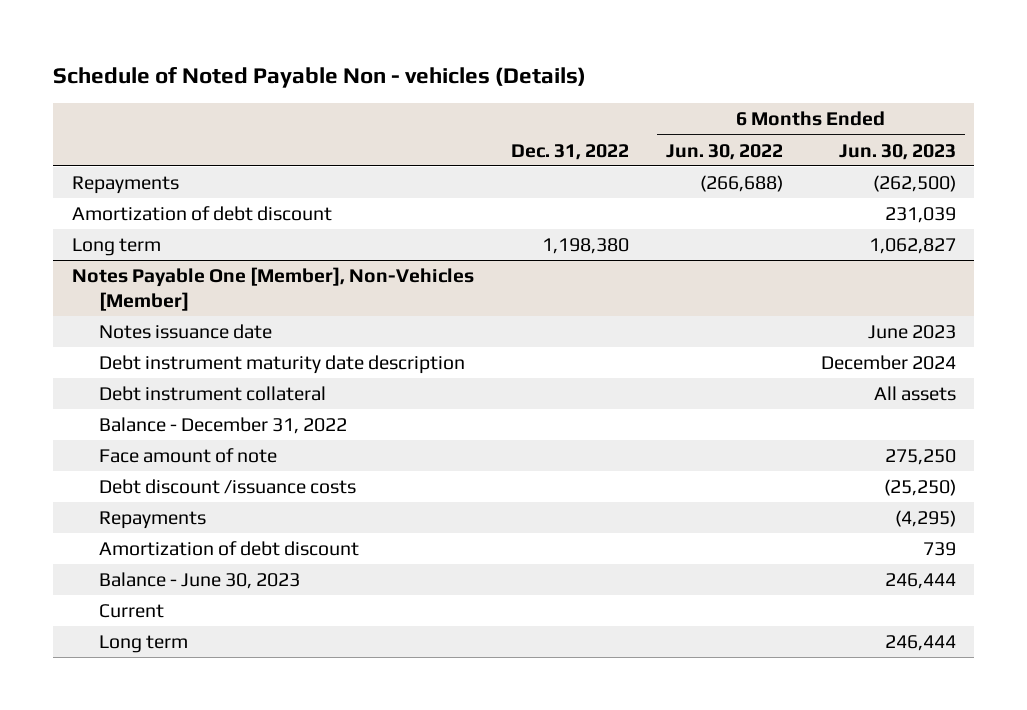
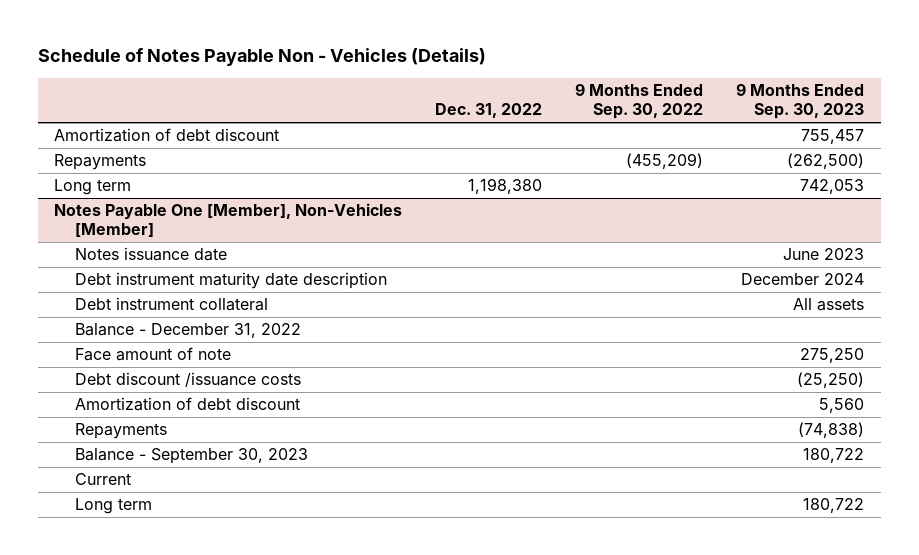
- Schedule of Noted Payable Non - vehicles (Details)
+ Schedule of Notes Payable Non - Vehicles (Details)
- | Dec. 31, 2022 | 6 Months Ended Jun. 30, 2022 | 6 Months Ended Jun. 30, 2023
+ | Dec. 31, 2022 | 9 Months Ended Sep. 30, 2022 | 9 Months Ended Sep. 30, 2023
moved down: Repayments | | (455,209) | (262,500)
@ Notes Payable One [Member], Non-Vehicles [Member]
- Balance - June 30, 2023 | | | 246,444
moved down: Repayments | | | (74,838)
+ Balance - September 30, 2023 | | | 180,722

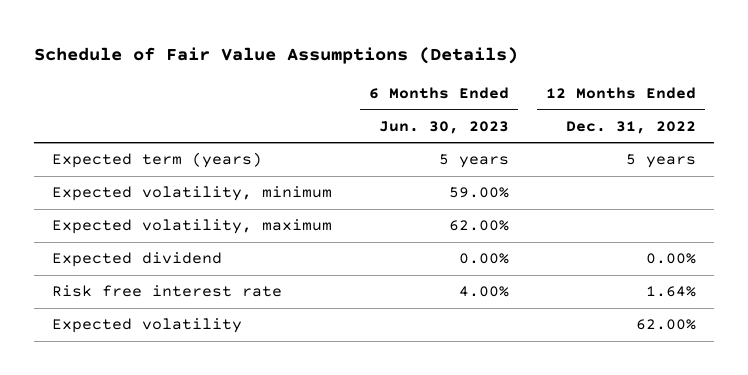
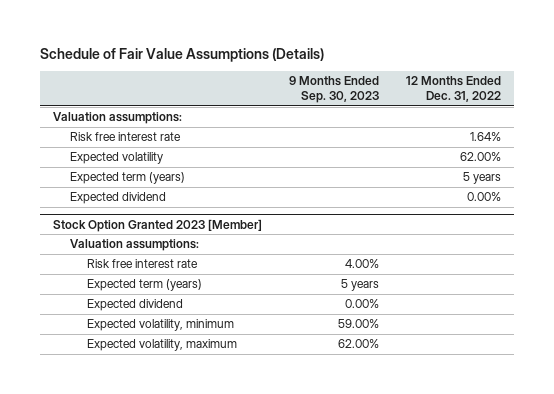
- | 6 Months Ended Jun. 30, 2023 | 12 Months Ended Dec. 31, 2022
+ | 9 Months Ended Sep. 30, 2023 | 12 Months Ended Dec. 31, 2022
- Expected volatility, minimum | 59.00% |
- Expected volatility, maximum | 62.00% |
+ Valuation assumptions:
moved down: Expected term (years) | | 5 years
moved down: Expected dividend | | 0.00%
+ Stock Option Granted 2023 [Member]
+ Valuation assumptions:
+ Risk free interest rate | 4.00% |
+ Expected term (years) | 5 years |
+ Expected dividend | 0.00% |
+ Expected volatility, minimum | 59.00% |
+ Expected volatility, maximum | 62.00% |

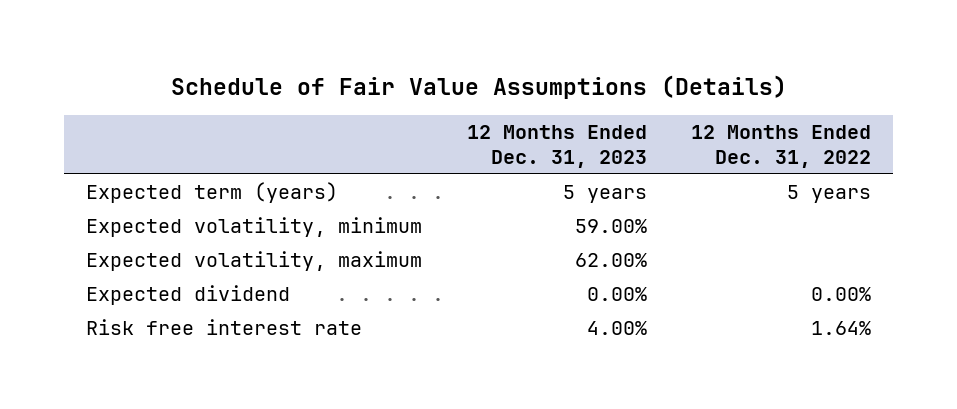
- | 9 Months Ended Sep. 30, 2023 | 12 Months Ended Dec. 31, 2022
+ | 12 Months Ended Dec. 31, 2023 | 12 Months Ended Dec. 31, 2022
- Valuation assumptions:
- Expected volatility | | 62.00%
+ Expected volatility, minimum | 59.00% |
+ Expected volatility, maximum | 62.00% |
- Stock Option Granted 2023 [Member]
- Valuation assumptions:
- Risk free interest rate | 4.00% |
- Expected term (years) | 5 years |
- Expected dividend | 0.00% |
- Expected volatility, minimum | 59.00% |
- Expected volatility, maximum | 62.00% |
moved down: Risk free interest rate | 4.00% | 1.64%

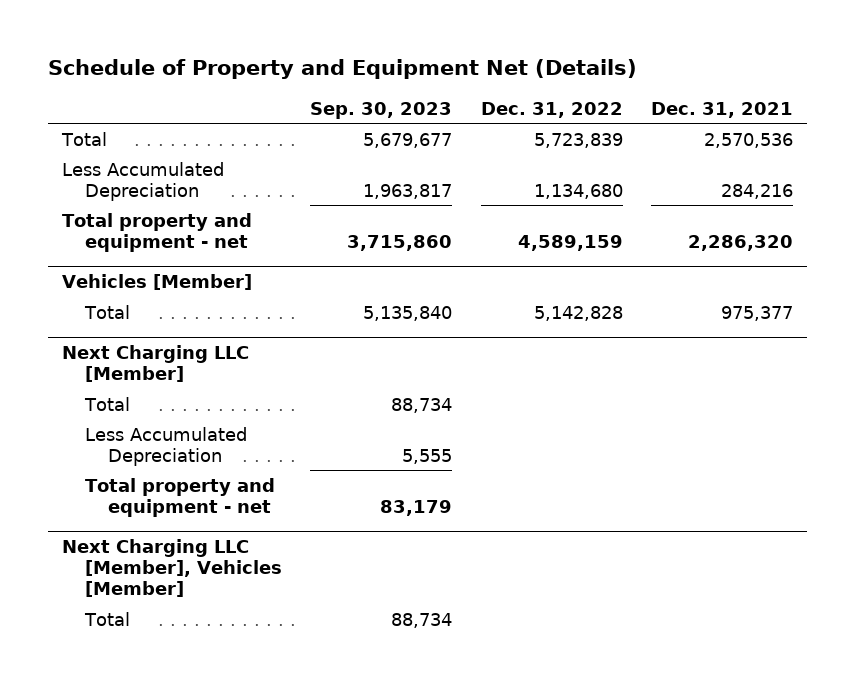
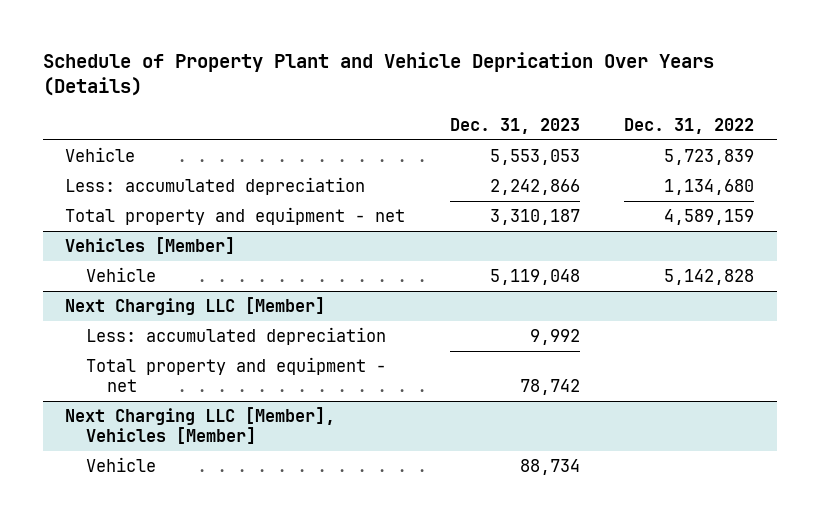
- Schedule of Property and Equipment Net (Details)
+ Schedule of Property Plant and Vehicle Deprication Over Years (Details)
- | Sep. 30, 2023 | Dec. 31, 2022 | Dec. 31, 2021
+ | Dec. 31, 2023 | Dec. 31, 2022
- Total | 5,679,677 | 5,723,839 | 2,570,536
- Less Accumulated Depreciation | 1,963,817 | 1,134,680 | 284,216
+ Vehicle | 5,553,053 | 5,723,839
+ Less: accumulated depreciation | 2,242,866 | 1,134,680
@ Vehicles [Member]
- Total | 5,135,840 | 5,142,828 | 975,377
+ Vehicle | 5,119,048 | 5,142,828
@ Next Charging LLC [Member]
- Total | 88,734 | |
- Less Accumulated Depreciation | 5,555 | |
+ Less: accumulated depreciation | 9,992 |
@ Next Charging LLC [Member], Vehicles [Member]
- Total | 88,734 | |
+ Vehicle | 88,734 |

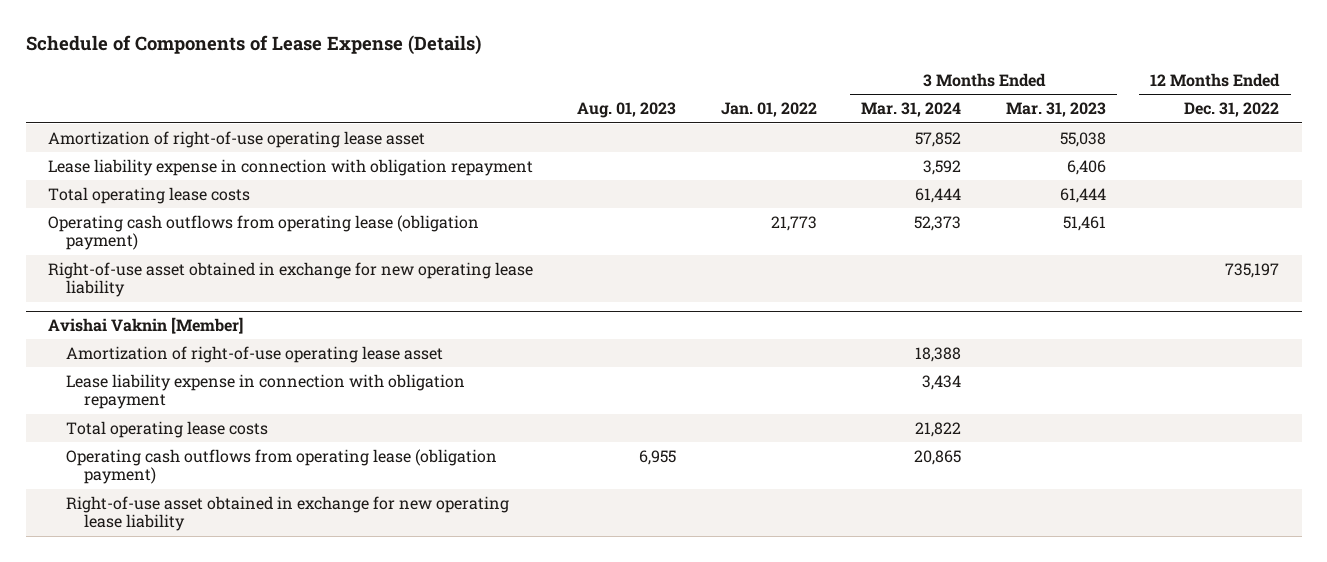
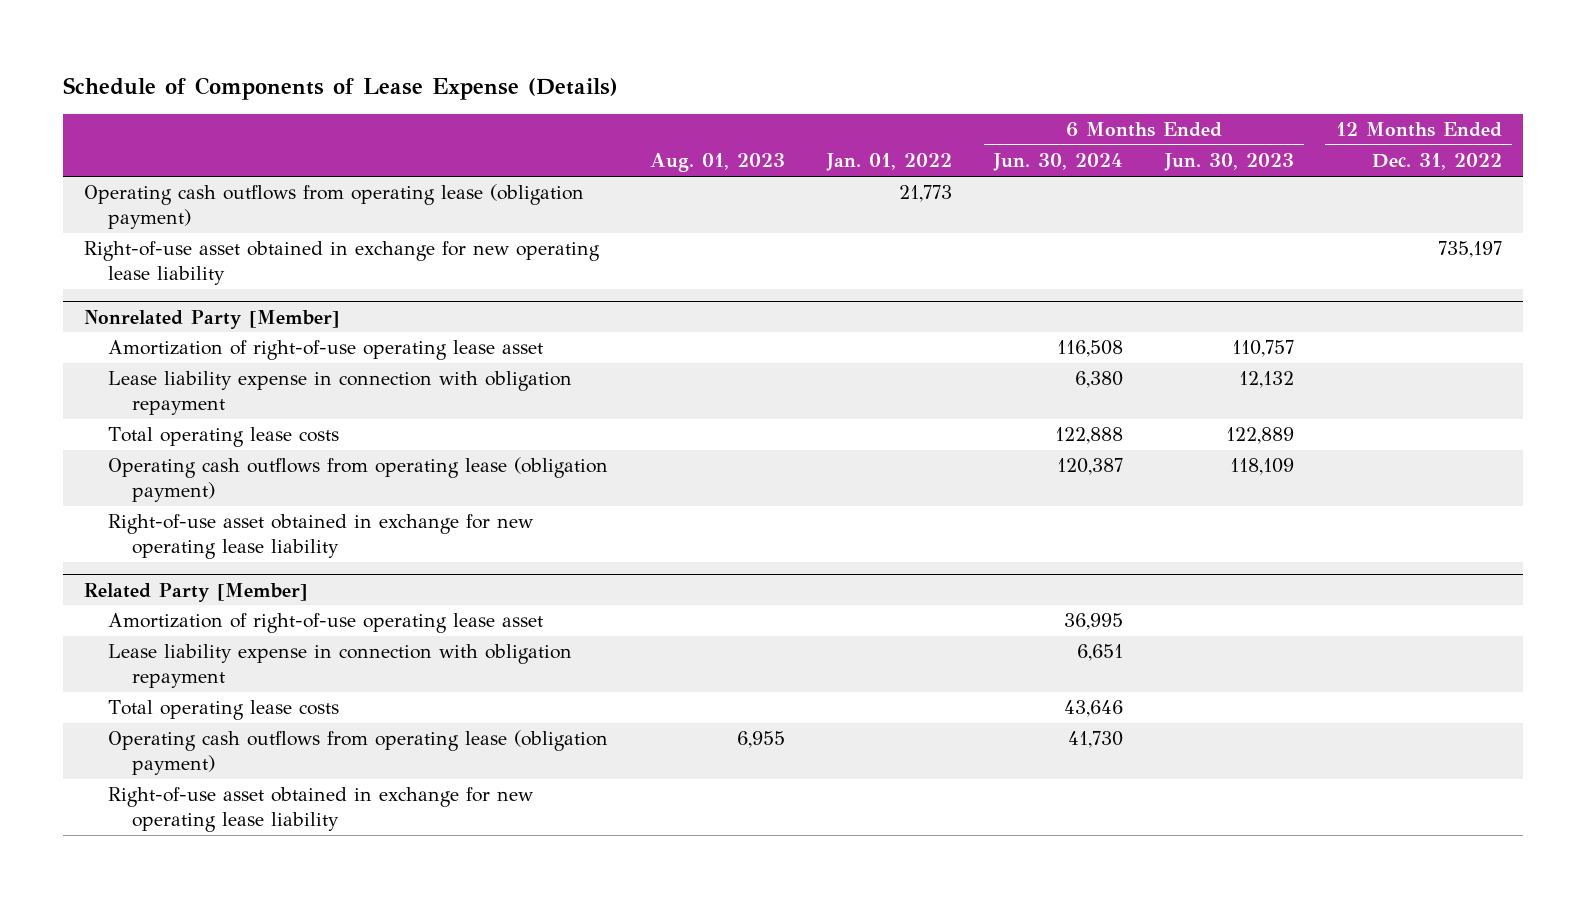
- | Aug. 01, 2023 | Jan. 01, 2022 | 3 Months Ended Mar. 31, 2024 | 3 Months Ended Mar. 31, 2023 | 12 Months Ended Dec. 31, 2022
+ | Aug. 01, 2023 | Jan. 01, 2022 | 6 Months Ended Jun. 30, 2024 | 6 Months Ended Jun. 30, 2023 | 12 Months Ended Dec. 31, 2022
- Amortization of right-of-use operating lease asset | | | 57,852 | 55,038 |
- Lease liability expense in connection with obligation repayment | | | 3,592 | 6,406 |
- Total operating lease costs | | | 61,444 | 61,444 |
- Avishai Vaknin [Member]
+ Nonrelated Party [Member]
+ Amortization of right-of-use operating lease asset | | | 116,508 | 110,757 |
+ Lease liability expense in connection with obligation repayment | | | 6,380 | 12,132 |
+ Total operating lease costs | | | 122,888 | 122,889 |
+ Operating cash outflows from operating lease (obligation payment) | | | 120,387 | 118,109 |
+ Right-of-use asset obtained in exchange for new operating lease liability
+ Related Party [Member]

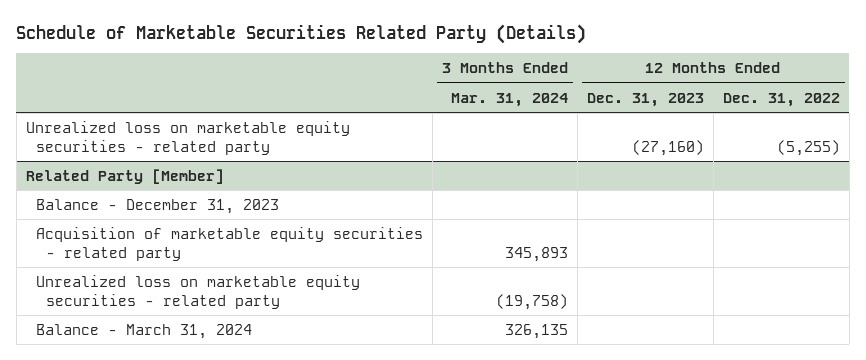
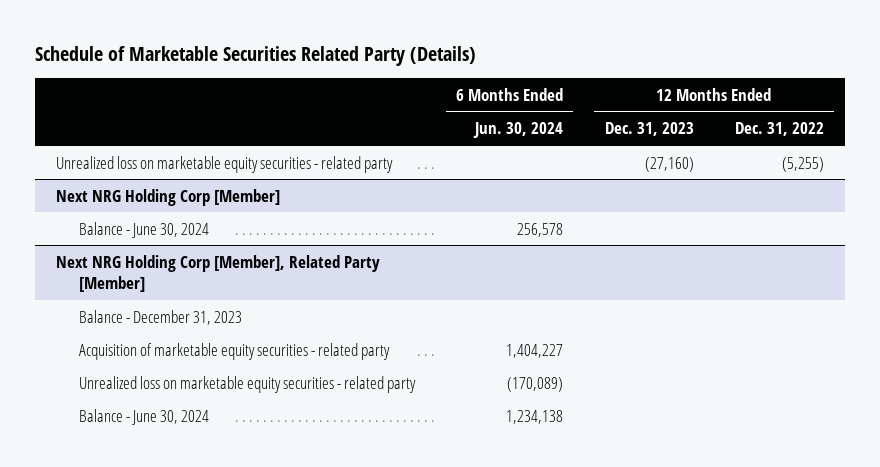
- | 3 Months Ended Mar. 31, 2024 | 12 Months Ended Dec. 31, 2023 | 12 Months Ended Dec. 31, 2022
+ | 6 Months Ended Jun. 30, 2024 | 12 Months Ended Dec. 31, 2023 | 12 Months Ended Dec. 31, 2022
- Related Party [Member]
+ Next NRG Holding Corp [Member]
+ Balance - June 30, 2024 | 256,578 | |
+ Next NRG Holding Corp [Member], Related Party [Member]
- Balance - March 31, 2024 | 326,135 | |
+ Balance - June 30, 2024 | 1,234,138 | |

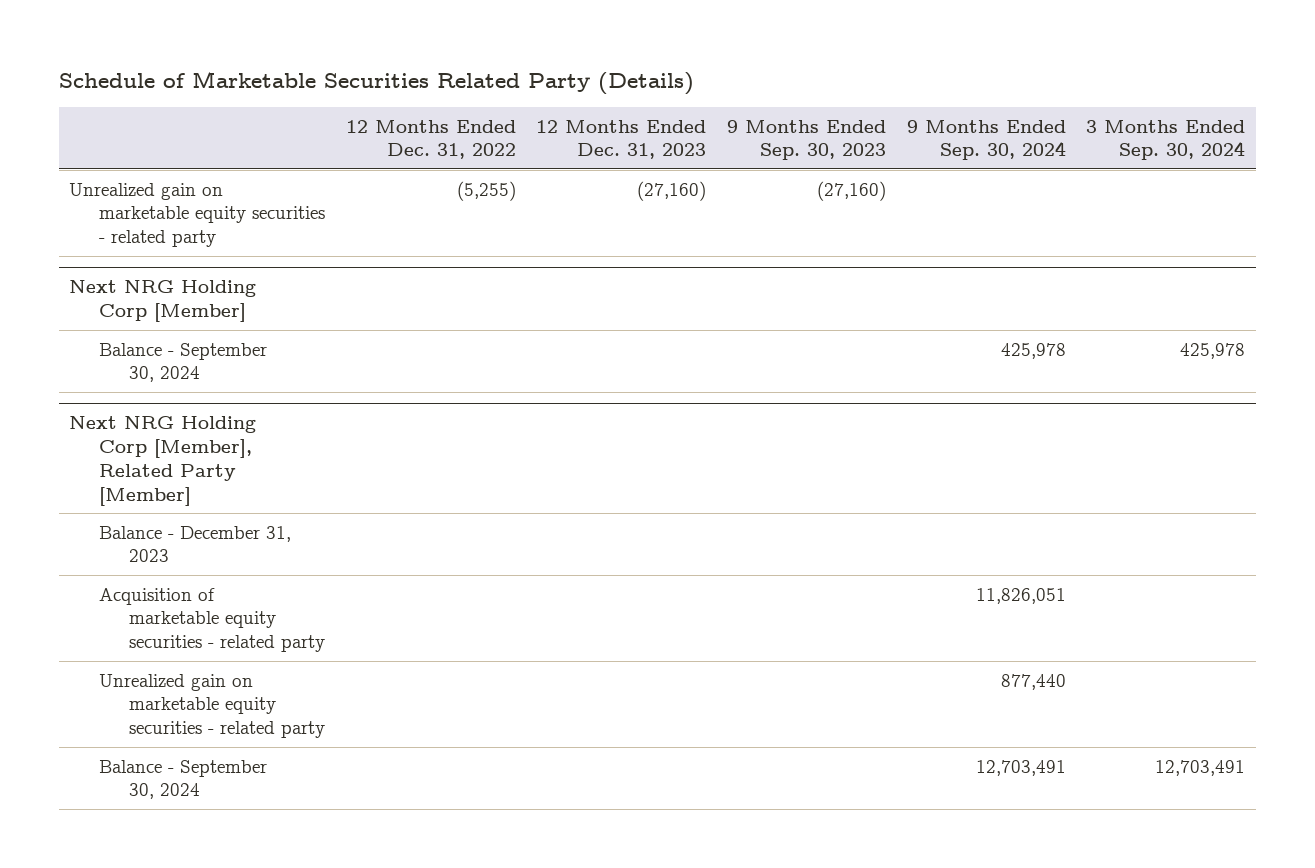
- | 6 Months Ended Jun. 30, 2024 | 12 Months Ended Dec. 31, 2023 | 12 Months Ended Dec. 31, 2022
+ | 12 Months Ended Dec. 31, 2022 | 12 Months Ended Dec. 31, 2023 | 9 Months Ended Sep. 30, 2023 | 9 Months Ended Sep. 30, 2024 | 3 Months Ended Sep. 30, 2024
- Unrealized loss on marketable equity securities - related party | | (27,160) | (5,255)
+ Unrealized gain on marketable equity securities - related party | (5,255) | (27,160) | (27,160) | |
@ Next NRG Holding Corp [Member]
- Balance - June 30, 2024 | 256,578 | |
+ Balance - September 30, 2024 | | | | 425,978 | 425,978
@ Next NRG Holding Corp [Member], Related Party [Member]
- Unrealized loss on marketable equity securities - related party | (170,089) | |
- Balance - June 30, 2024 | 1,234,138 | |
+ Unrealized gain on marketable equity securities - related party | | | | 877,440 |
+ Balance - September 30, 2024 | | | | 12,703,491 | 12,703,491

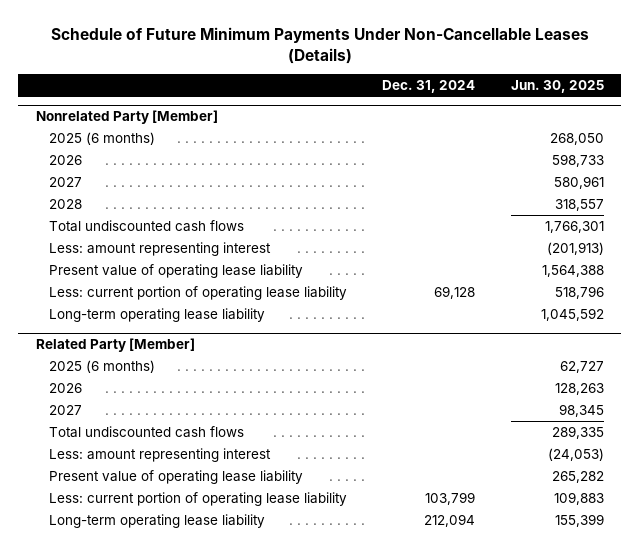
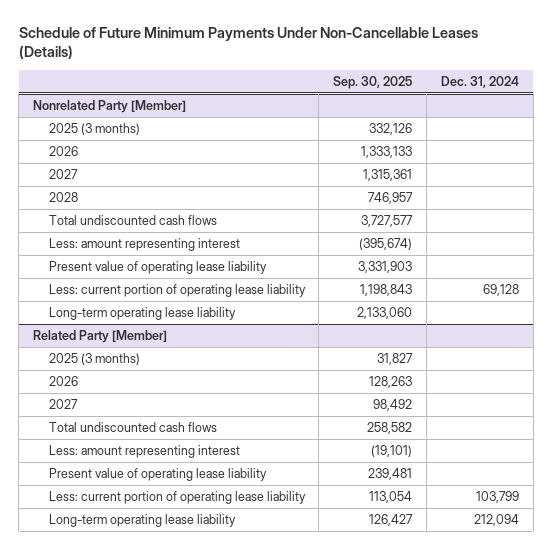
- | Dec. 31, 2024 | Jun. 30, 2025
+ | Sep. 30, 2025 | Dec. 31, 2024
@ Nonrelated Party [Member]
- 2025 (6 months) | | 268,050
+ 2025 (3 months) | 332,126 |
@ Related Party [Member]
- 2025 (6 months) | | 62,727
+ 2025 (3 months) | 31,827 |

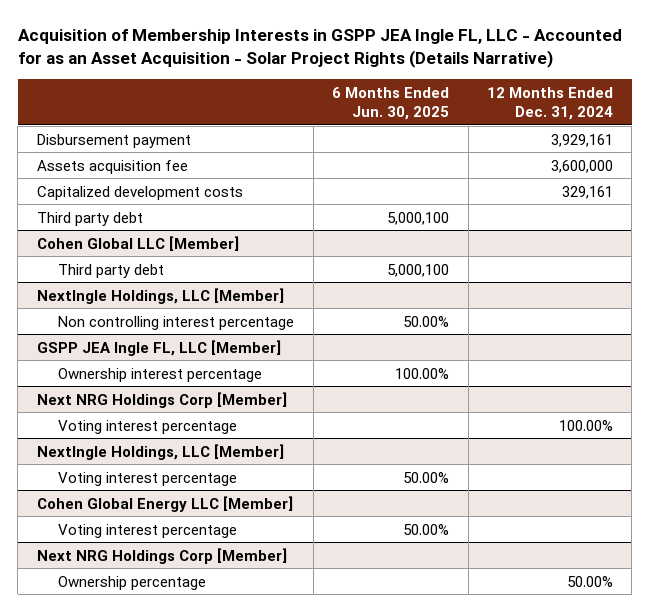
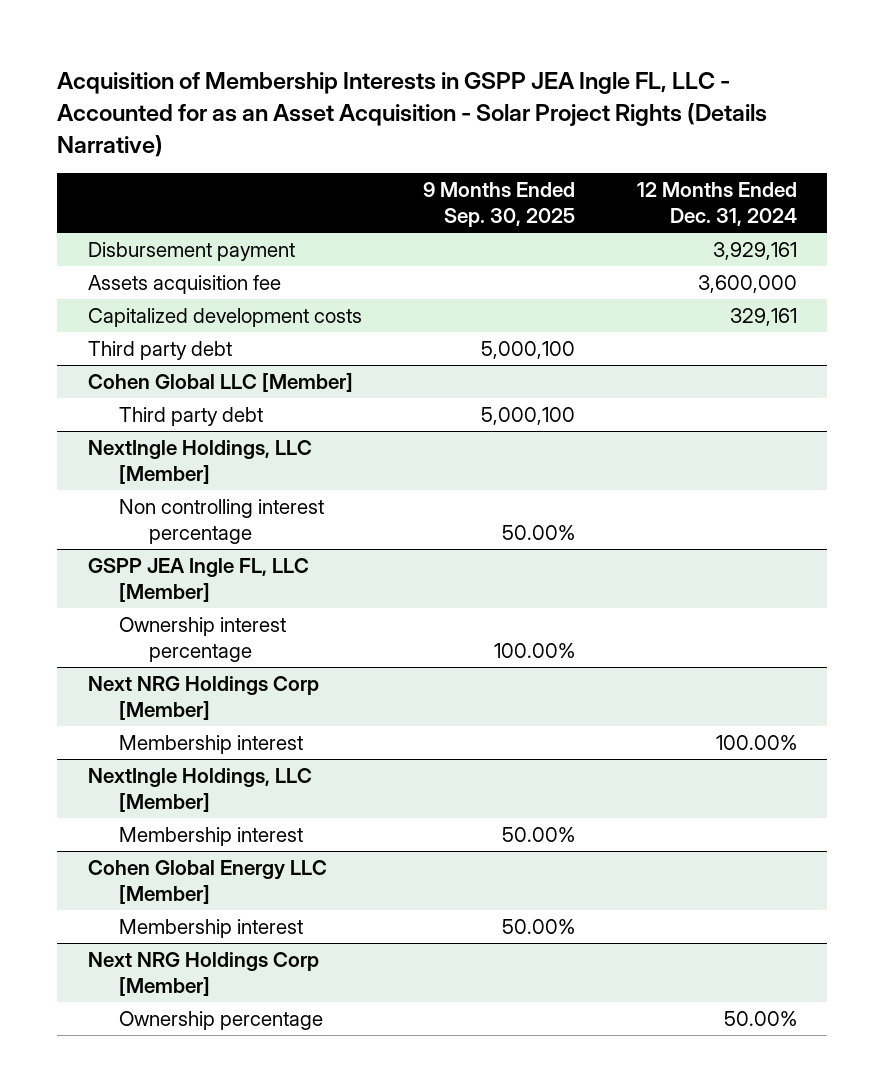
- | 6 Months Ended Jun. 30, 2025 | 12 Months Ended Dec. 31, 2024
+ | 9 Months Ended Sep. 30, 2025 | 12 Months Ended Dec. 31, 2024
@ Next NRG Holdings Corp [Member]
- Voting interest percentage | | 100.00%
+ Membership interest | | 100.00%
@ NextIngle Holdings, LLC [Member]
- Voting interest percentage | 50.00% |
+ Membership interest | 50.00% |
@ Cohen Global Energy LLC [Member]
- Voting interest percentage | 50.00% |
+ Membership interest | 50.00% |

